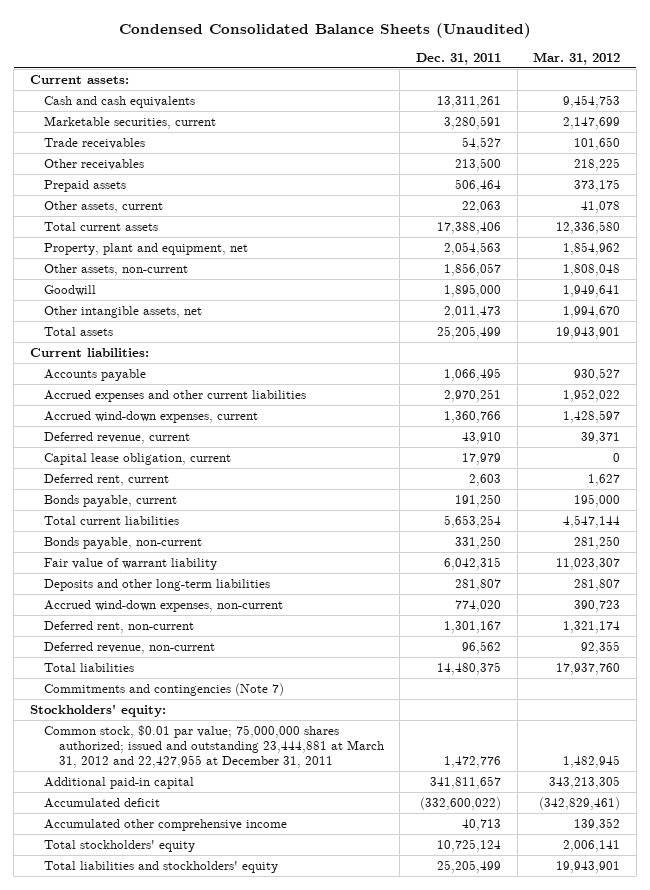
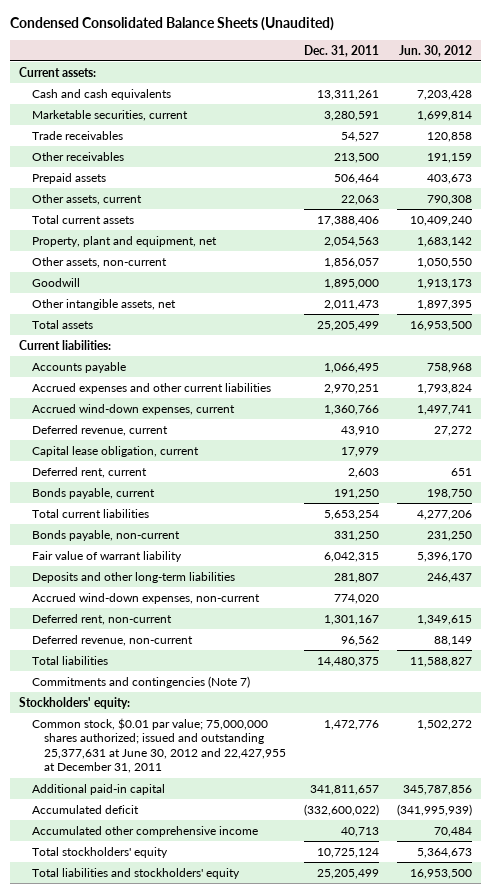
- | Dec. 31, 2011 | Mar. 31, 2012
+ | Dec. 31, 2011 | Jun. 30, 2012
- Common stock, $0.01 par value; 75,000,000 shares authorized; issued and outstanding 23,444,881 at March 31, 2012 and 22,427,955 at December 31, 2011 | 1,472,776 | 1,482,945
+ Common stock, $0.01 par value; 75,000,000 shares authorized; issued and outstanding 25,377,631 at June 30, 2012 and 22,427,955 at December 31, 2011 | 1,472,776 | 1,502,272

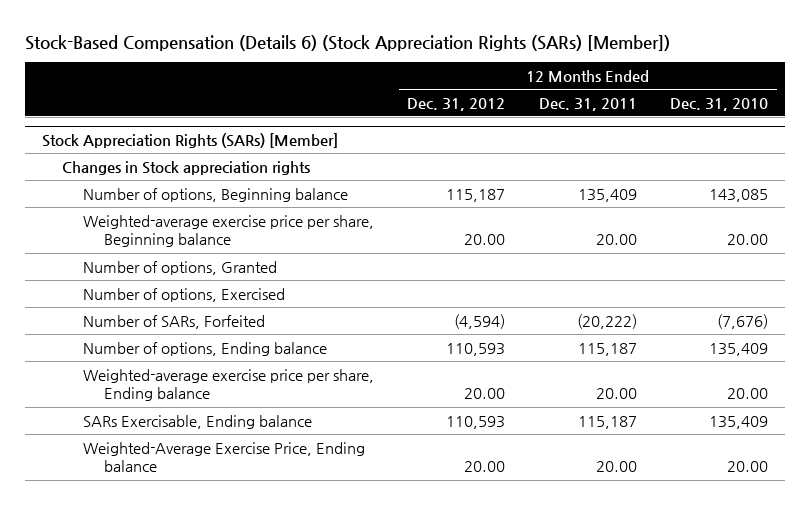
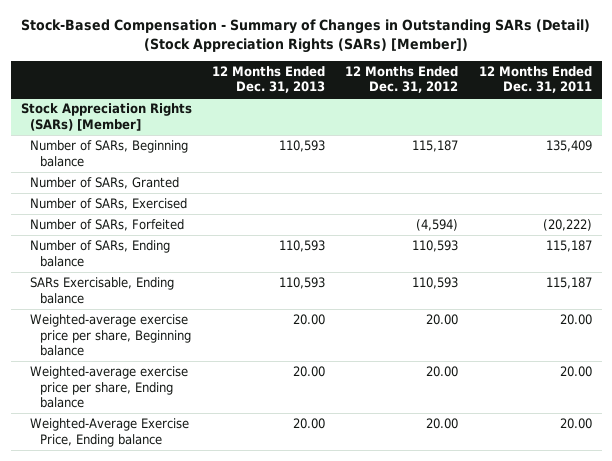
- Stock-Based Compensation (Details 6) (Stock Appreciation Rights (SARs) [Member])
+ Stock-Based Compensation - Summary of Changes in Outstanding SARs (Detail) (Stock Appreciation Rights (SARs) [Member])
- | 12 Months Ended Dec. 31, 2012 | 12 Months Ended Dec. 31, 2011 | 12 Months Ended Dec. 31, 2010
+ | 12 Months Ended Dec. 31, 2013 | 12 Months Ended Dec. 31, 2012 | 12 Months Ended Dec. 31, 2011
@ Stock Appreciation Rights (SARs) [Member]
- Changes in Stock appreciation rights
- Number of options, Beginning balance | 115,187 | 135,409 | 143,085
- Number of options, Granted
- Number of options, Exercised
+ Number of SARs, Beginning balance | 110,593 | 115,187 | 135,409
+ Number of SARs, Granted
+ Number of SARs, Exercised
- Number of options, Ending balance | 110,593 | 115,187 | 135,409
+ Number of SARs, Ending balance | 110,593 | 110,593 | 115,187
moved down: Weighted-average exercise price per share, Beginning balance | 20.00 | 20.00 | 20.00
moved down: Weighted-average exercise price per share, Ending balance | 20.00 | 20.00 | 20.00

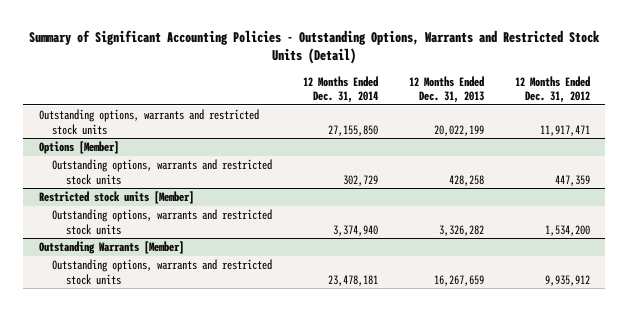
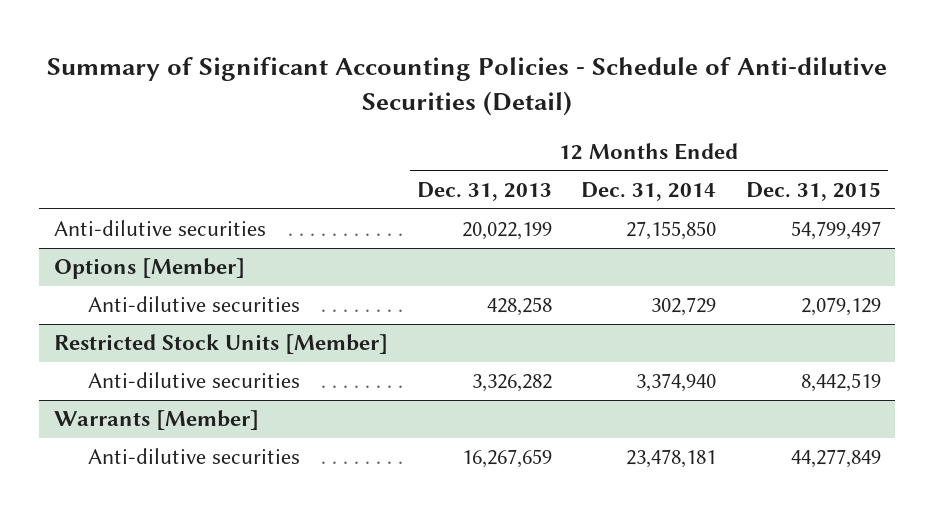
- Summary of Significant Accounting Policies - Outstanding Options, Warrants and Restricted Stock Units (Detail)
+ Summary of Significant Accounting Policies - Schedule of Anti-dilutive Securities (Detail)
- | 12 Months Ended Dec. 31, 2014 | 12 Months Ended Dec. 31, 2013 | 12 Months Ended Dec. 31, 2012
+ | 12 Months Ended Dec. 31, 2013 | 12 Months Ended Dec. 31, 2014 | 12 Months Ended Dec. 31, 2015
- Outstanding options, warrants and restricted stock units | 27,155,850 | 20,022,199 | 11,917,471
+ Anti-dilutive securities | 20,022,199 | 27,155,850 | 54,799,497
@ Options [Member]
- Outstanding options, warrants and restricted stock units | 302,729 | 428,258 | 447,359
- Restricted stock units [Member]
- Outstanding options, warrants and restricted stock units | 3,374,940 | 3,326,282 | 1,534,200
- Outstanding Warrants [Member]
- Outstanding options, warrants and restricted stock units | 23,478,181 | 16,267,659 | 9,935,912
@ Options [Member]
+ Anti-dilutive securities | 428,258 | 302,729 | 2,079,129
+ Restricted Stock Units [Member]
+ Anti-dilutive securities | 3,326,282 | 3,374,940 | 8,442,519
+ Warrants [Member]
+ Anti-dilutive securities | 16,267,659 | 23,478,181 | 44,277,849

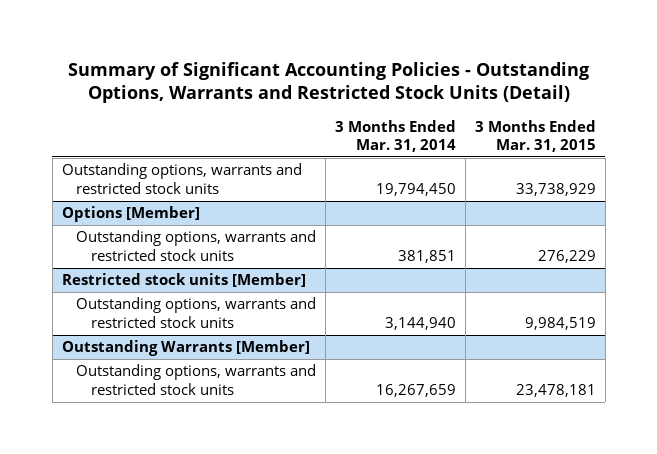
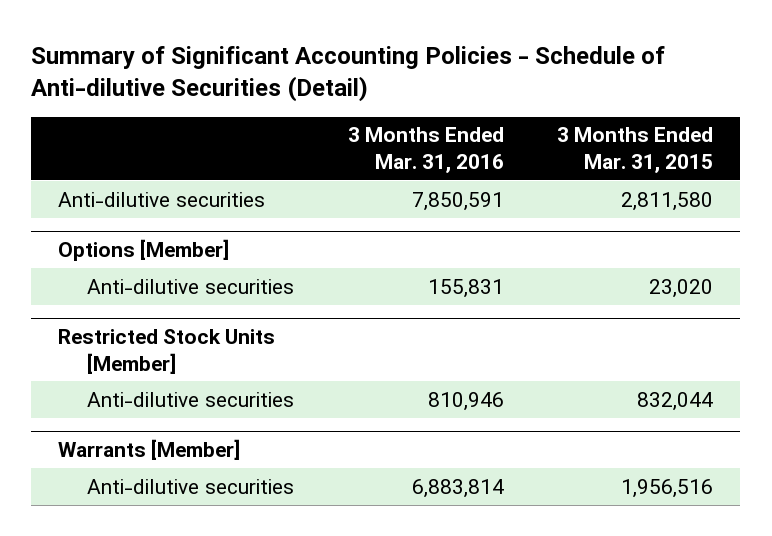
- Summary of Significant Accounting Policies - Outstanding Options, Warrants and Restricted Stock Units (Detail)
+ Summary of Significant Accounting Policies - Schedule of Anti-dilutive Securities (Detail)
- | 3 Months Ended Mar. 31, 2014 | 3 Months Ended Mar. 31, 2015
+ | 3 Months Ended Mar. 31, 2016 | 3 Months Ended Mar. 31, 2015
- Outstanding options, warrants and restricted stock units | 19,794,450 | 33,738,929
+ Anti-dilutive securities | 7,850,591 | 2,811,580
@ Options [Member]
- Outstanding options, warrants and restricted stock units | 381,851 | 276,229
- Restricted stock units [Member]
- Outstanding options, warrants and restricted stock units | 3,144,940 | 9,984,519
- Outstanding Warrants [Member]
- Outstanding options, warrants and restricted stock units | 16,267,659 | 23,478,181
@ Options [Member]
+ Anti-dilutive securities | 155,831 | 23,020
+ Restricted Stock Units [Member]
+ Anti-dilutive securities | 810,946 | 832,044
+ Warrants [Member]
+ Anti-dilutive securities | 6,883,814 | 1,956,516

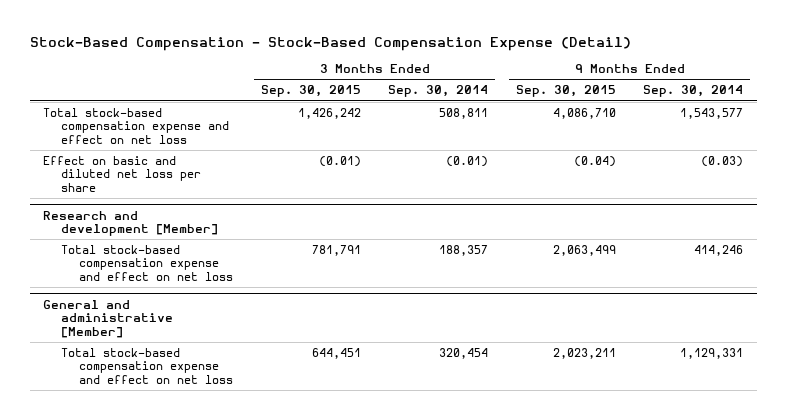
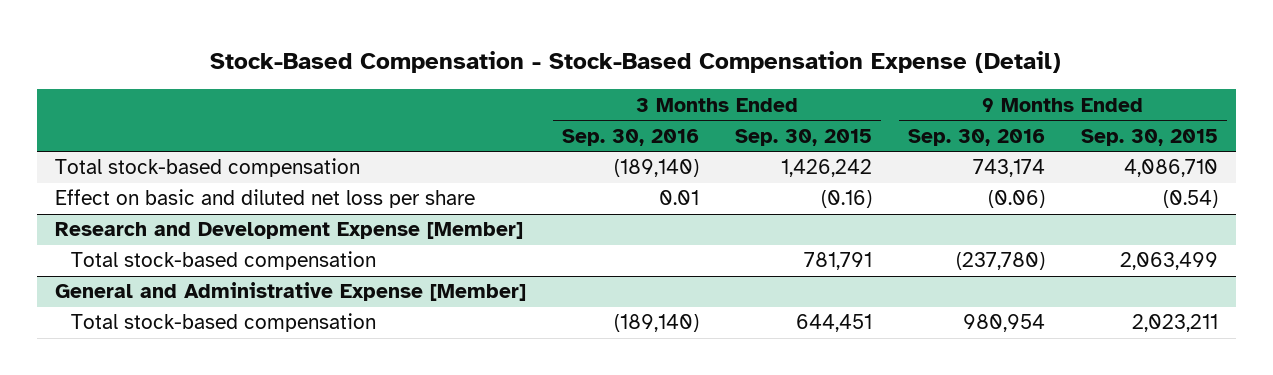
- | 3 Months Ended Sep. 30, 2015 | 3 Months Ended Sep. 30, 2014 | 9 Months Ended Sep. 30, 2015 | 9 Months Ended Sep. 30, 2014
+ | 3 Months Ended Sep. 30, 2016 | 3 Months Ended Sep. 30, 2015 | 9 Months Ended Sep. 30, 2016 | 9 Months Ended Sep. 30, 2015
- Total stock-based compensation expense and effect on net loss | 1,426,242 | 508,811 | 4,086,710 | 1,543,577
- Effect on basic and diluted net loss per share | (0.01) | (0.01) | (0.04) | (0.03)
- Research and development [Member]
- Total stock-based compensation expense and effect on net loss | 781,791 | 188,357 | 2,063,499 | 414,246
- General and administrative [Member]
- Total stock-based compensation expense and effect on net loss | 644,451 | 320,454 | 2,023,211 | 1,129,331
+ Total stock-based compensation | (189,140) | 1,426,242 | 743,174 | 4,086,710
+ Effect on basic and diluted net loss per share | 0.01 | (0.16) | (0.06) | (0.54)
+ Research and Development Expense [Member]
+ Total stock-based compensation | | 781,791 | (237,780) | 2,063,499
+ General and Administrative Expense [Member]
+ Total stock-based compensation | (189,140) | 644,451 | 980,954 | 2,023,211

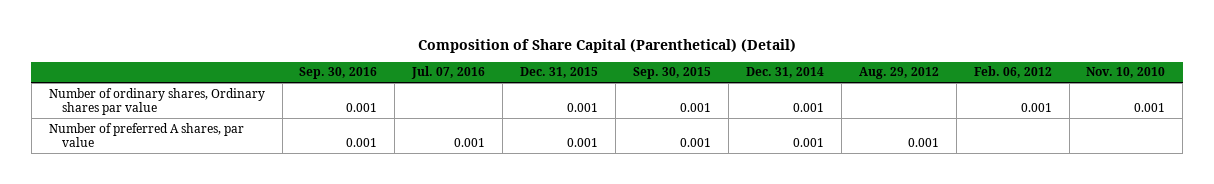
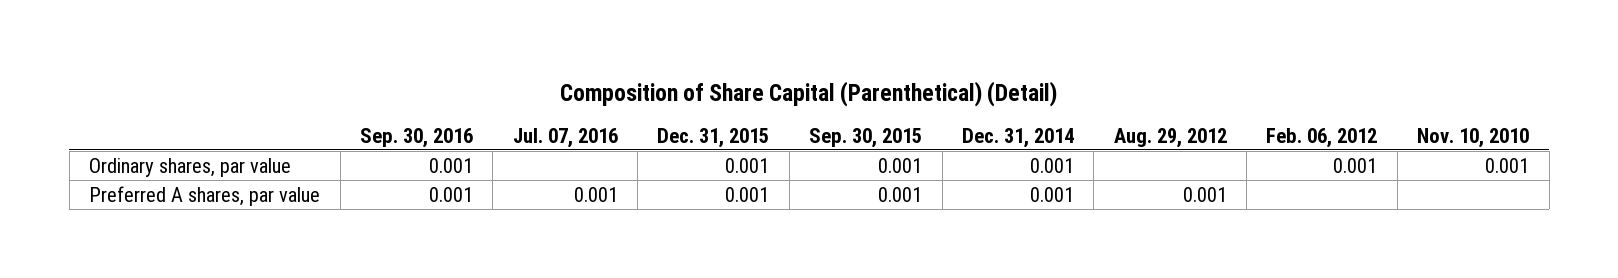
- Number of ordinary shares, Ordinary shares par value | 0.001 | | 0.001 | 0.001 | 0.001 | | 0.001 | 0.001
- Number of preferred A shares, par value | 0.001 | 0.001 | 0.001 | 0.001 | 0.001 | 0.001 | |
+ Ordinary shares, par value | 0.001 | | 0.001 | 0.001 | 0.001 | | 0.001 | 0.001
+ Preferred A shares, par value | 0.001 | 0.001 | 0.001 | 0.001 | 0.001 | 0.001 | |

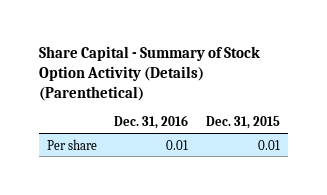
- Composition of Share Capital (Parenthetical) (Detail)
+ Share Capital - Summary of Stock Option Activity (Details) (Parenthetical)
- | Sep. 30, 2016 | Jul. 07, 2016 | Dec. 31, 2015 | Sep. 30, 2015 | Dec. 31, 2014 | Aug. 29, 2012 | Feb. 06, 2012 | Nov. 10, 2010
+ | Dec. 31, 2016 | Dec. 31, 2015
- Ordinary shares, par value | 0.001 | | 0.001 | 0.001 | 0.001 | | 0.001 | 0.001
- Preferred A shares, par value | 0.001 | 0.001 | 0.001 | 0.001 | 0.001 | 0.001 | |
+ Per share | 0.01 | 0.01

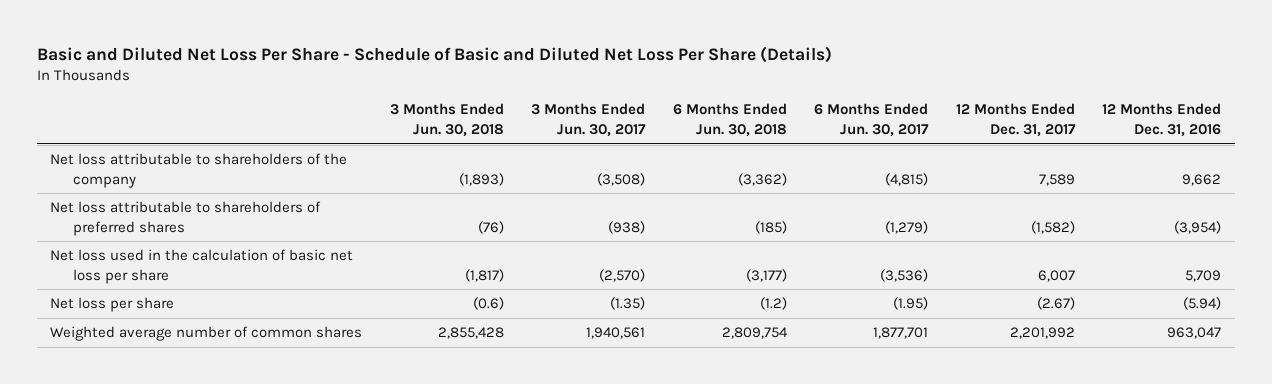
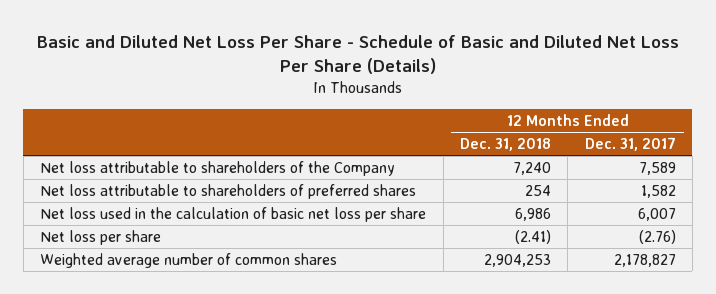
- | 3 Months Ended Jun. 30, 2018 | 3 Months Ended Jun. 30, 2017 | 6 Months Ended Jun. 30, 2018 | 6 Months Ended Jun. 30, 2017 | 12 Months Ended Dec. 31, 2017 | 12 Months Ended Dec. 31, 2016
+ | 12 Months Ended Dec. 31, 2018 | 12 Months Ended Dec. 31, 2017
- Net loss attributable to shareholders of the company | (1,893) | (3,508) | (3,362) | (4,815) | 7,589 | 9,662
- Net loss attributable to shareholders of preferred shares | (76) | (938) | (185) | (1,279) | (1,582) | (3,954)
+ Net loss attributable to shareholders of the Company | 7,240 | 7,589
+ Net loss attributable to shareholders of preferred shares | 254 | 1,582
- Net loss per share | (0.6) | (1.35) | (1.2) | (1.95) | (2.67) | (5.94)
- Weighted average number of common shares | 2,855,428 | 1,940,561 | 2,809,754 | 1,877,701 | 2,201,992 | 963,047
+ Net loss per share | (2.41) | (2.76)
+ Weighted average number of common shares | 2,904,253 | 2,178,827

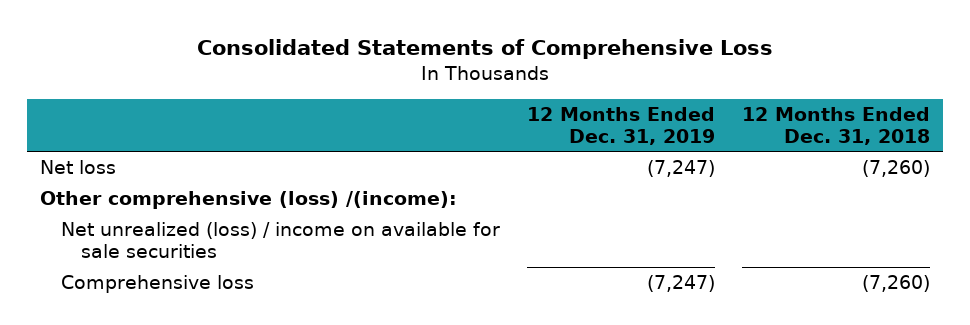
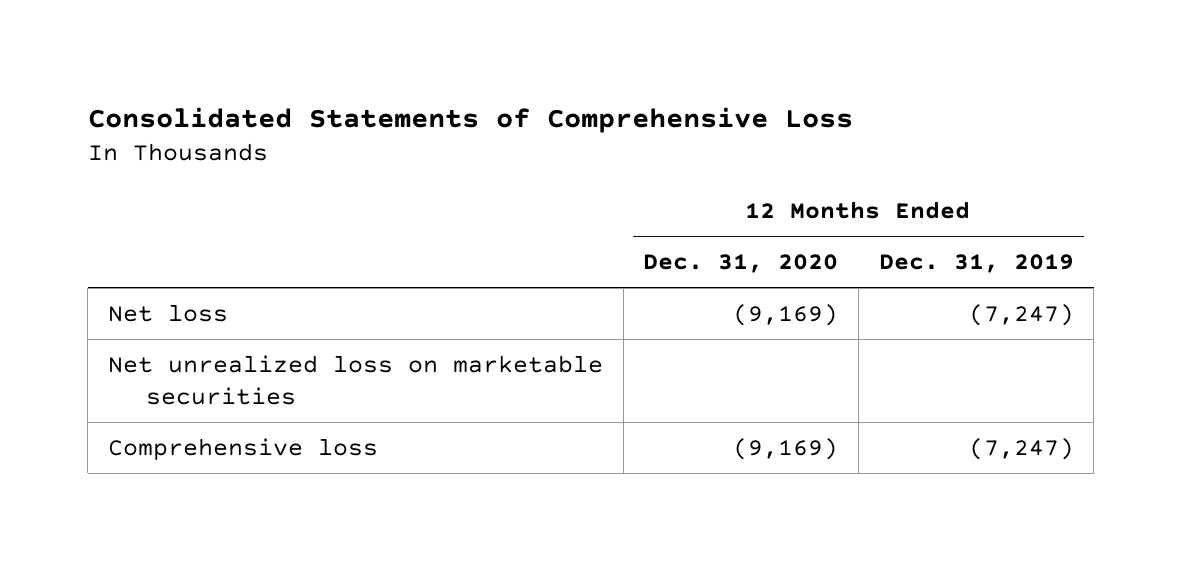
- | 12 Months Ended Dec. 31, 2019 | 12 Months Ended Dec. 31, 2018
+ | 12 Months Ended Dec. 31, 2020 | 12 Months Ended Dec. 31, 2019
- Other comprehensive (loss) /(income):
- Net unrealized (loss) / income on available for sale securities
+ Net unrealized loss on marketable securities

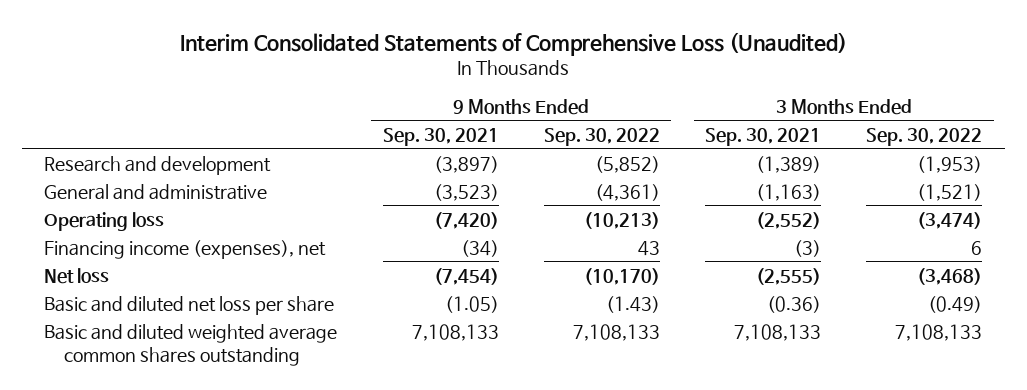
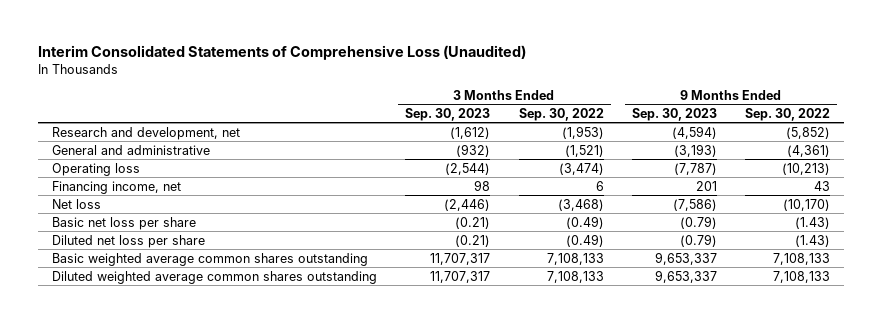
- | 9 Months Ended Sep. 30, 2021 | 9 Months Ended Sep. 30, 2022 | 3 Months Ended Sep. 30, 2021 | 3 Months Ended Sep. 30, 2022
+ | 3 Months Ended Sep. 30, 2023 | 3 Months Ended Sep. 30, 2022 | 9 Months Ended Sep. 30, 2023 | 9 Months Ended Sep. 30, 2022
- Research and development | (3,897) | (5,852) | (1,389) | (1,953)
+ Research and development, net | (1,612) | (1,953) | (4,594) | (5,852)
- Financing income (expenses), net | (34) | 43 | (3) | 6
+ Financing income, net | 98 | 6 | 201 | 43
- Basic and diluted net loss per share | (1.05) | (1.43) | (0.36) | (0.49)
- Basic and diluted weighted average common shares outstanding | 7,108,133 | 7,108,133 | 7,108,133 | 7,108,133
+ Basic net loss per share | (0.21) | (0.49) | (0.79) | (1.43)
+ Diluted net loss per share | (0.21) | (0.49) | (0.79) | (1.43)
+ Basic weighted average common shares outstanding | 11,707,317 | 7,108,133 | 9,653,337 | 7,108,133
+ Diluted weighted average common shares outstanding | 11,707,317 | 7,108,133 | 9,653,337 | 7,108,133

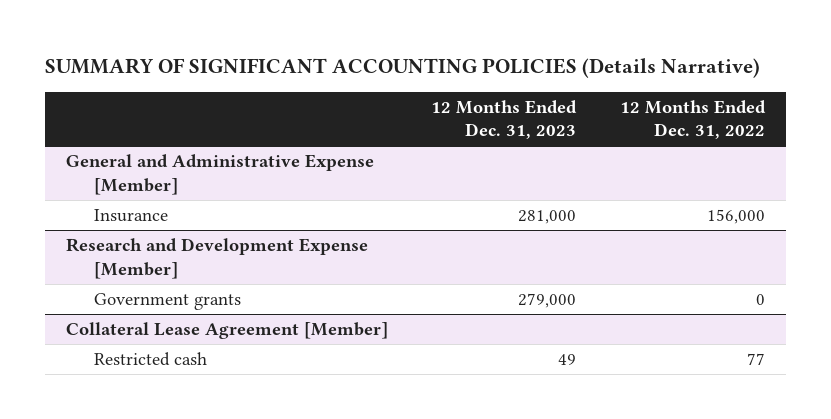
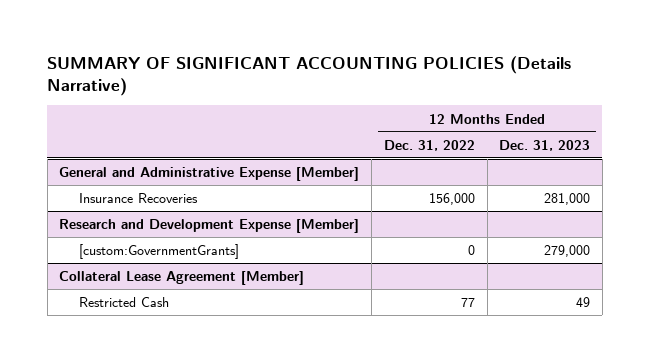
- | 12 Months Ended Dec. 31, 2023 | 12 Months Ended Dec. 31, 2022
+ | 12 Months Ended Dec. 31, 2022 | 12 Months Ended Dec. 31, 2023
@ General and Administrative Expense [Member]
- Insurance | 281,000 | 156,000
+ Insurance Recoveries | 156,000 | 281,000
@ Research and Development Expense [Member]
- Government grants | 279,000 | 0
+ [custom:GovernmentGrants] | 0 | 279,000
@ Collateral Lease Agreement [Member]
- Restricted cash | 49 | 77
+ Restricted Cash | 77 | 49

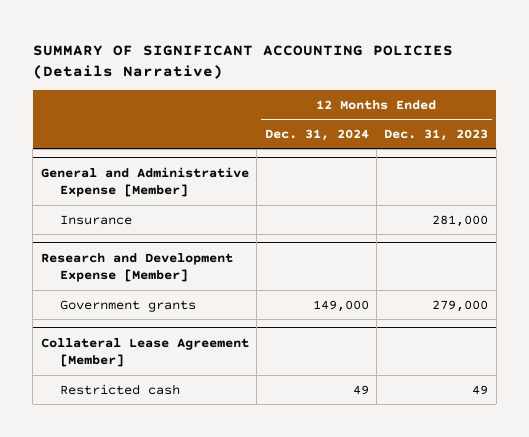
- | 12 Months Ended Dec. 31, 2022 | 12 Months Ended Dec. 31, 2023
+ | 12 Months Ended Dec. 31, 2024 | 12 Months Ended Dec. 31, 2023
@ General and Administrative Expense [Member]
- Insurance Recoveries | 156,000 | 281,000
+ Insurance | | 281,000
@ Research and Development Expense [Member]
- [custom:GovernmentGrants] | 0 | 279,000
+ Government grants | 149,000 | 279,000
@ Collateral Lease Agreement [Member]
- Restricted Cash | 77 | 49
+ Restricted cash | 49 | 49

